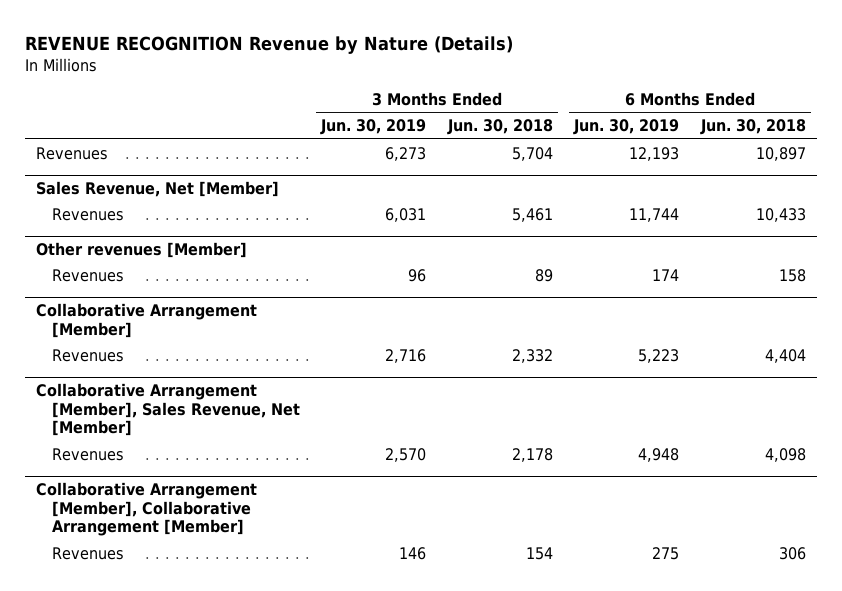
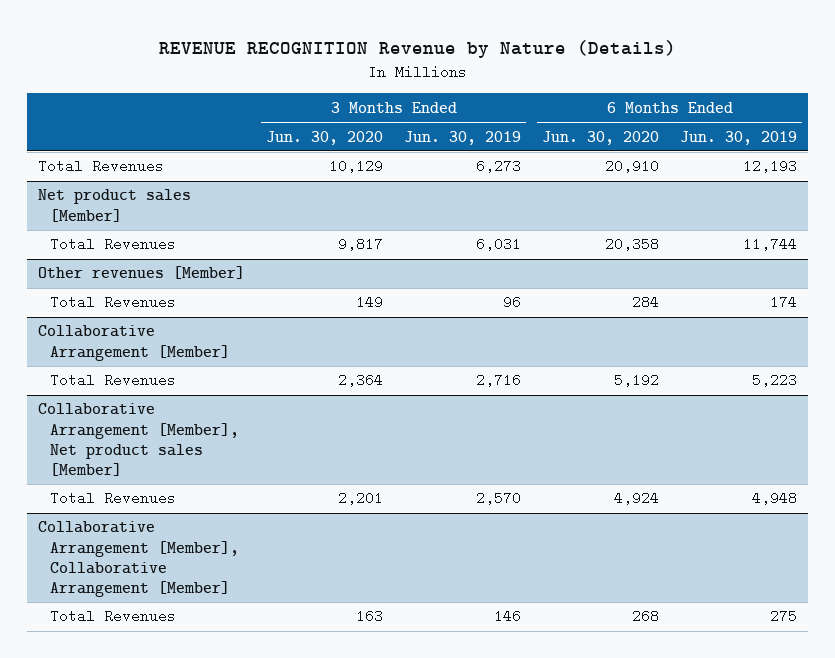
- | 3 Months Ended Jun. 30, 2019 | 3 Months Ended Jun. 30, 2018 | 6 Months Ended Jun. 30, 2019 | 6 Months Ended Jun. 30, 2018
+ | 3 Months Ended Jun. 30, 2020 | 3 Months Ended Jun. 30, 2019 | 6 Months Ended Jun. 30, 2020 | 6 Months Ended Jun. 30, 2019
- Revenues | 6,273 | 5,704 | 12,193 | 10,897
- Sales Revenue, Net [Member]
- Revenues | 6,031 | 5,461 | 11,744 | 10,433
+ Total Revenues | 10,129 | 6,273 | 20,910 | 12,193
+ Net product sales [Member]
+ Total Revenues | 9,817 | 6,031 | 20,358 | 11,744
@ Other revenues [Member]
- Revenues | 96 | 89 | 174 | 158
+ Total Revenues | 149 | 96 | 284 | 174
@ Collaborative Arrangement [Member]
- Revenues | 2,716 | 2,332 | 5,223 | 4,404
- Collaborative Arrangement [Member], Sales Revenue, Net [Member]
- Revenues | 2,570 | 2,178 | 4,948 | 4,098
@ Collaborative Arrangement [Member]
+ Total Revenues | 2,364 | 2,716 | 5,192 | 5,223
+ Collaborative Arrangement [Member], Net product sales [Member]
+ Total Revenues | 2,201 | 2,570 | 4,924 | 4,948
@ Collaborative Arrangement [Member], Collaborative Arrangement [Member]
- Revenues | 146 | 154 | 275 | 306
+ Total Revenues | 163 | 146 | 268 | 275

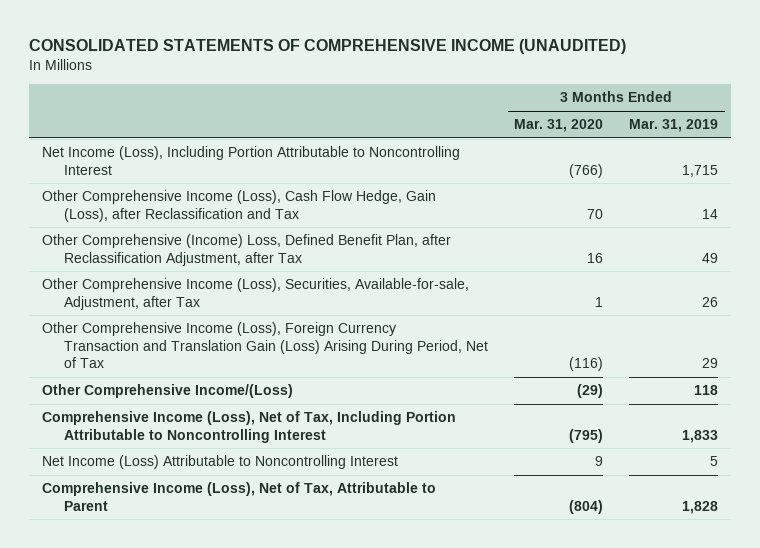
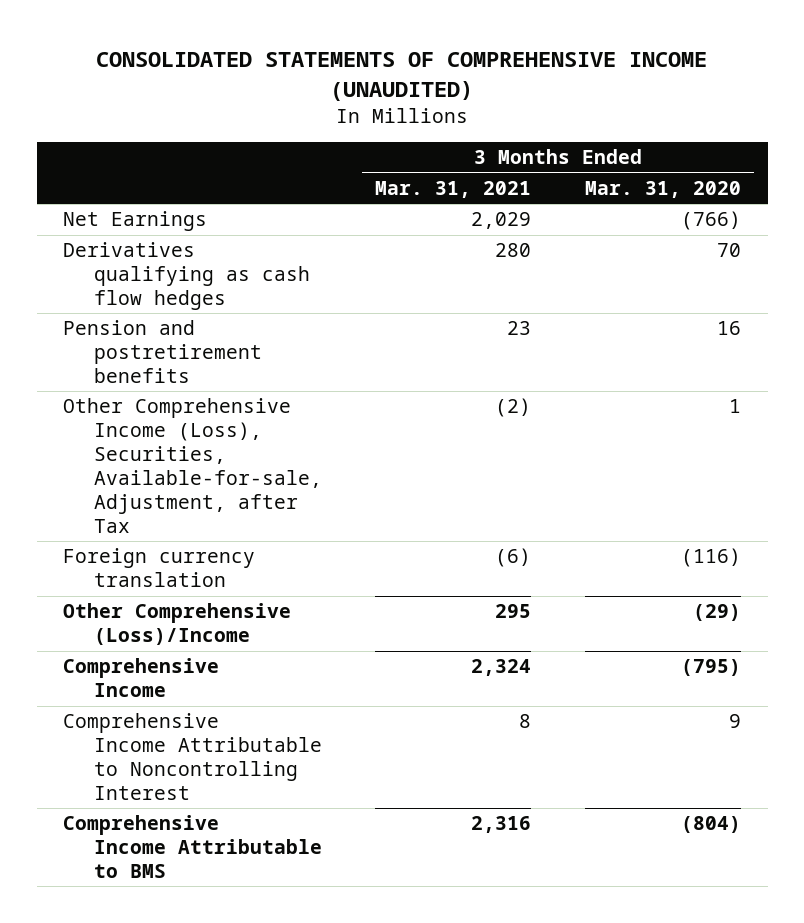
- | 3 Months Ended Mar. 31, 2020 | 3 Months Ended Mar. 31, 2019
+ | 3 Months Ended Mar. 31, 2021 | 3 Months Ended Mar. 31, 2020
- Net Income (Loss), Including Portion Attributable to Noncontrolling Interest | (766) | 1,715
- Other Comprehensive Income (Loss), Cash Flow Hedge, Gain (Loss), after Reclassification and Tax | 70 | 14
- Other Comprehensive (Income) Loss, Defined Benefit Plan, after Reclassification Adjustment, after Tax | 16 | 49
+ Net Earnings | 2,029 | (766)
+ Derivatives qualifying as cash flow hedges | 280 | 70
+ Pension and postretirement benefits | 23 | 16
- Other Comprehensive Income (Loss), Foreign Currency Transaction and Translation Gain (Loss) Arising During Period, Net of Tax | (116) | 29
- Other Comprehensive Income/(Loss) | (29) | 118
- Comprehensive Income (Loss), Net of Tax, Including Portion Attributable to Noncontrolling Interest | (795) | 1,833
- Net Income (Loss) Attributable to Noncontrolling Interest | 9 | 5
- Comprehensive Income (Loss), Net of Tax, Attributable to Parent | (804) | 1,828
+ Foreign currency translation | (6) | (116)
+ Other Comprehensive (Loss)/Income | 295 | (29)
+ Comprehensive Income | 2,324 | (795)
+ Comprehensive Income Attributable to Noncontrolling Interest | 8 | 9
+ Comprehensive Income Attributable to BMS | 2,316 | (804)

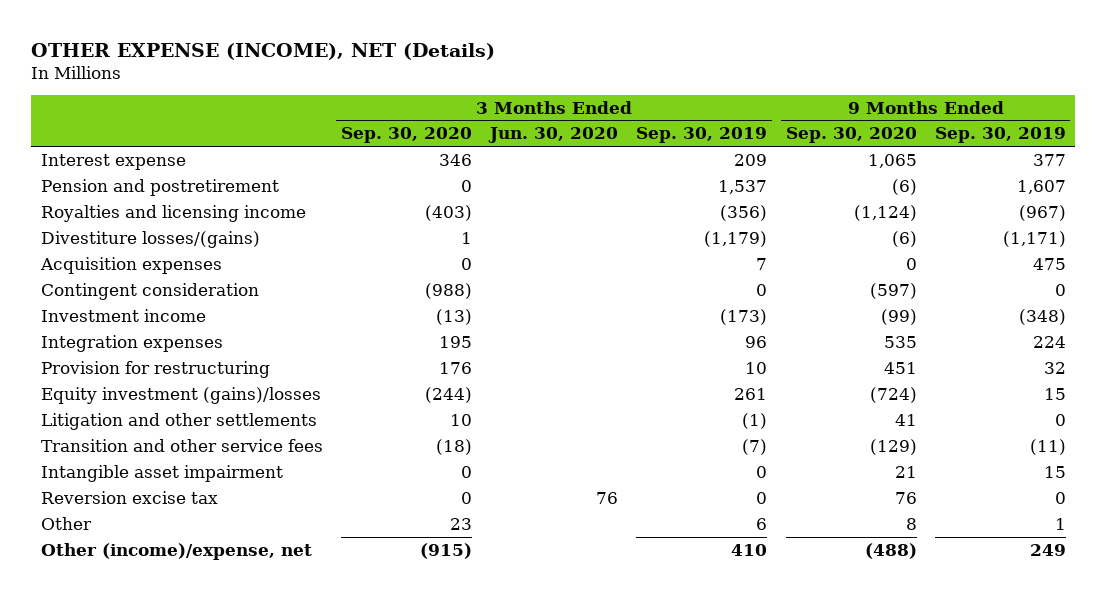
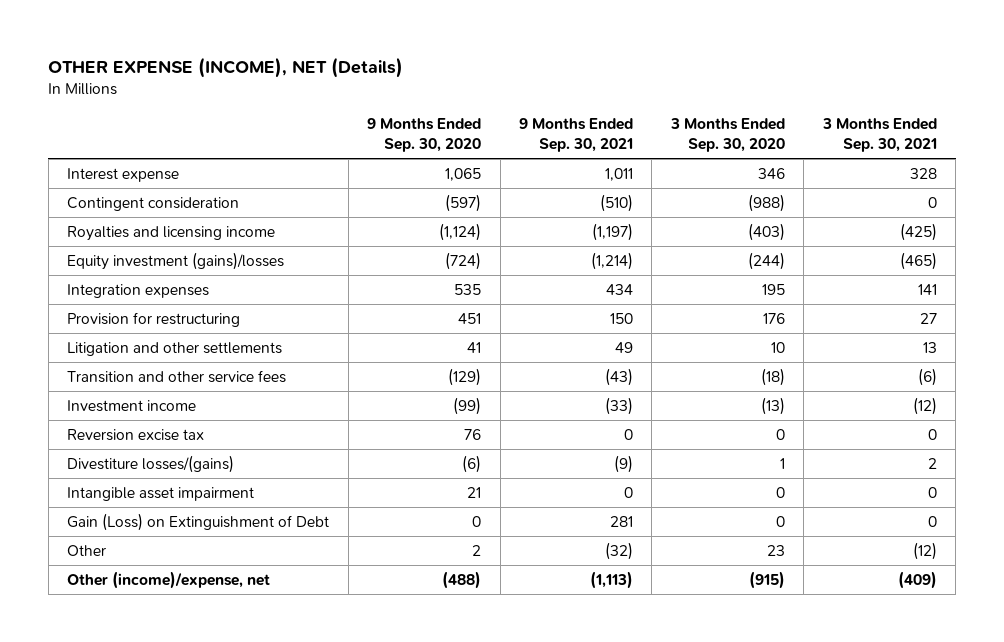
- | 3 Months Ended Sep. 30, 2020 | 3 Months Ended Jun. 30, 2020 | 3 Months Ended Sep. 30, 2019 | 9 Months Ended Sep. 30, 2020 | 9 Months Ended Sep. 30, 2019
+ | 9 Months Ended Sep. 30, 2020 | 9 Months Ended Sep. 30, 2021 | 3 Months Ended Sep. 30, 2020 | 3 Months Ended Sep. 30, 2021
- Pension and postretirement | 0 | | 1,537 | (6) | 1,607
- Acquisition expenses | 0 | | 7 | 0 | 475
moved down: Royalties and licensing income | (1,124) | (1,197) | (403) | (425)
moved up: Equity investment (gains)/losses | (724) | (1,214) | (244) | (465)
moved down: Investment income | (99) | (33) | (13) | (12)
- Other | 23 | | 6 | 8 | 1
moved down: Divestiture losses/(gains) | (6) | (9) | 1 | 2
moved down: Intangible asset impairment | 21 | 0 | 0 | 0
+ Gain (Loss) on Extinguishment of Debt | 0 | 281 | 0 | 0
+ Other | 2 | (32) | 23 | (12)

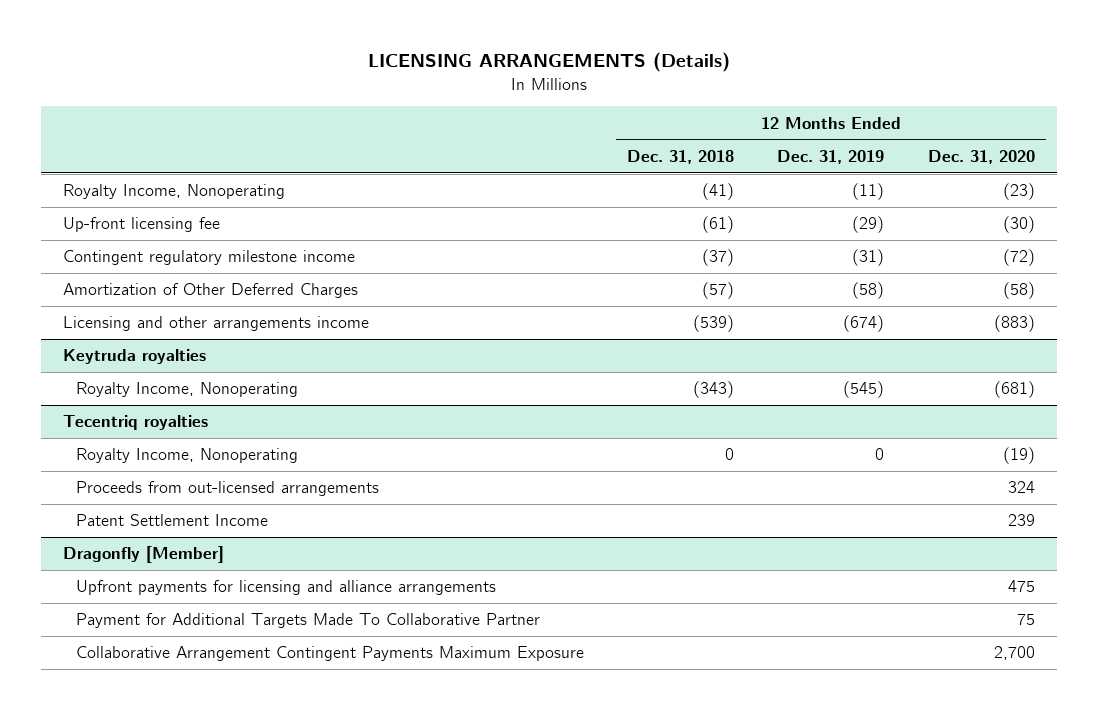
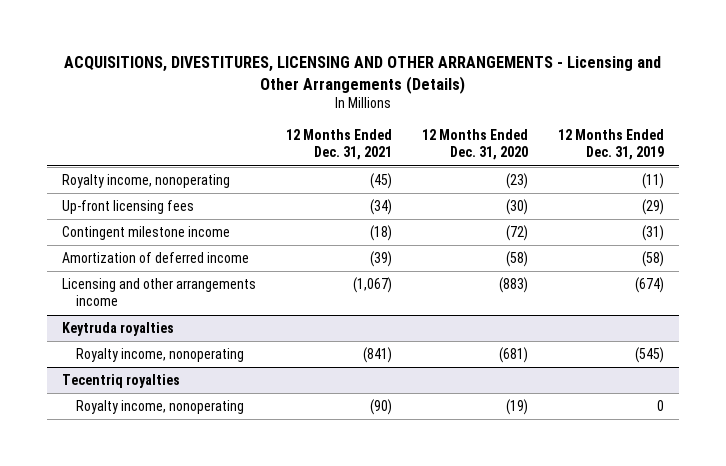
- LICENSING ARRANGEMENTS (Details)
+ ACQUISITIONS, DIVESTITURES, LICENSING AND OTHER ARRANGEMENTS - Licensing and Other Arrangements (Details)
- | 12 Months Ended Dec. 31, 2018 | 12 Months Ended Dec. 31, 2019 | 12 Months Ended Dec. 31, 2020
+ | 12 Months Ended Dec. 31, 2021 | 12 Months Ended Dec. 31, 2020 | 12 Months Ended Dec. 31, 2019
- Royalty Income, Nonoperating | (41) | (11) | (23)
- Up-front licensing fee | (61) | (29) | (30)
- Contingent regulatory milestone income | (37) | (31) | (72)
- Amortization of Other Deferred Charges | (57) | (58) | (58)
+ Royalty income, nonoperating | (45) | (23) | (11)
+ Up-front licensing fees | (34) | (30) | (29)
+ Contingent milestone income | (18) | (72) | (31)
+ Amortization of deferred income | (39) | (58) | (58)
@ Keytruda royalties
- Royalty Income, Nonoperating | (343) | (545) | (681)
+ Royalty income, nonoperating | (841) | (681) | (545)
@ Tecentriq royalties
- Royalty Income, Nonoperating | 0 | 0 | (19)
- Proceeds from out-licensed arrangements | | | 324
- Patent Settlement Income | | | 239
- Dragonfly [Member]
- Upfront payments for licensing and alliance arrangements | | | 475
- Payment for Additional Targets Made To Collaborative Partner | | | 75
- Collaborative Arrangement Contingent Payments Maximum Exposure | | | 2,700
@ Tecentriq royalties
+ Royalty income, nonoperating | (90) | (19) | 0

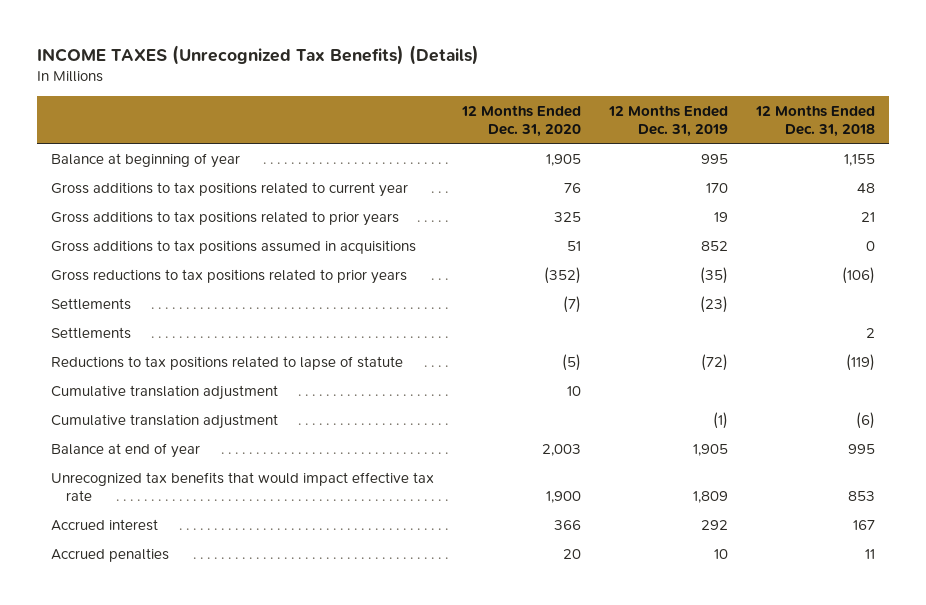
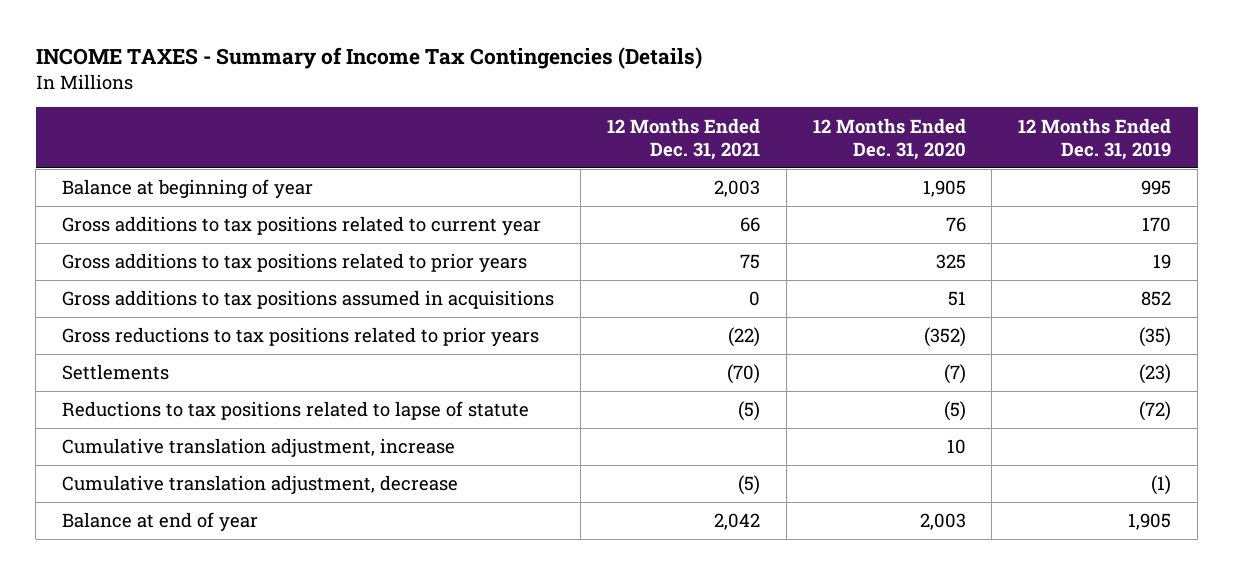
- INCOME TAXES (Unrecognized Tax Benefits) (Details)
+ INCOME TAXES - Summary of Income Tax Contingencies (Details)
- | 12 Months Ended Dec. 31, 2020 | 12 Months Ended Dec. 31, 2019 | 12 Months Ended Dec. 31, 2018
+ | 12 Months Ended Dec. 31, 2021 | 12 Months Ended Dec. 31, 2020 | 12 Months Ended Dec. 31, 2019
- Settlements | | | 2
- Cumulative translation adjustment | 10 | |
- Cumulative translation adjustment | | (1) | (6)
+ Cumulative translation adjustment, increase | | 10 |
+ Cumulative translation adjustment, decrease | (5) | | (1)
- Unrecognized tax benefits that would impact effective tax rate | 1,900 | 1,809 | 853
- Accrued interest | 366 | 292 | 167
- Accrued penalties | 20 | 10 | 11

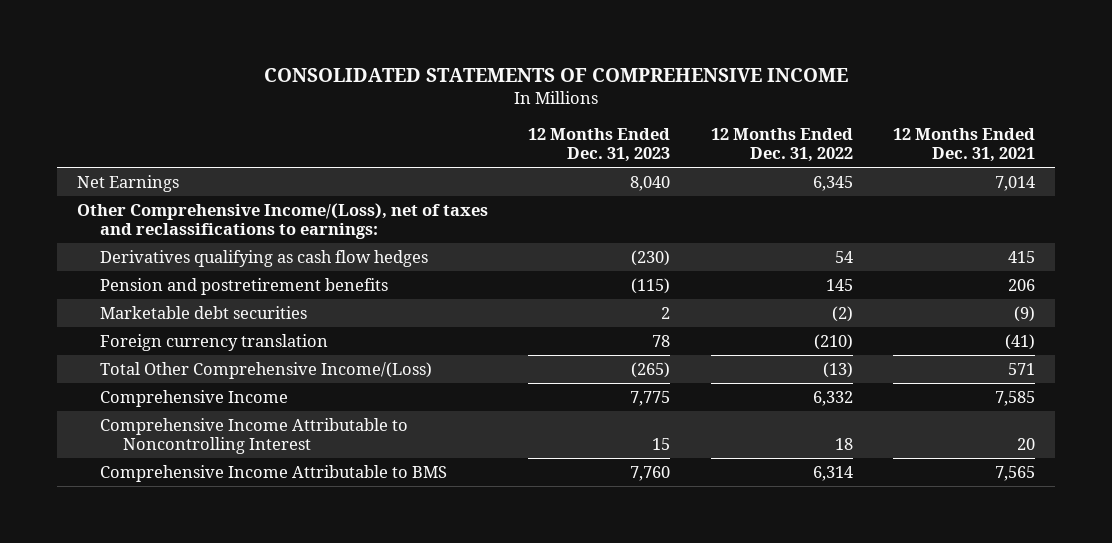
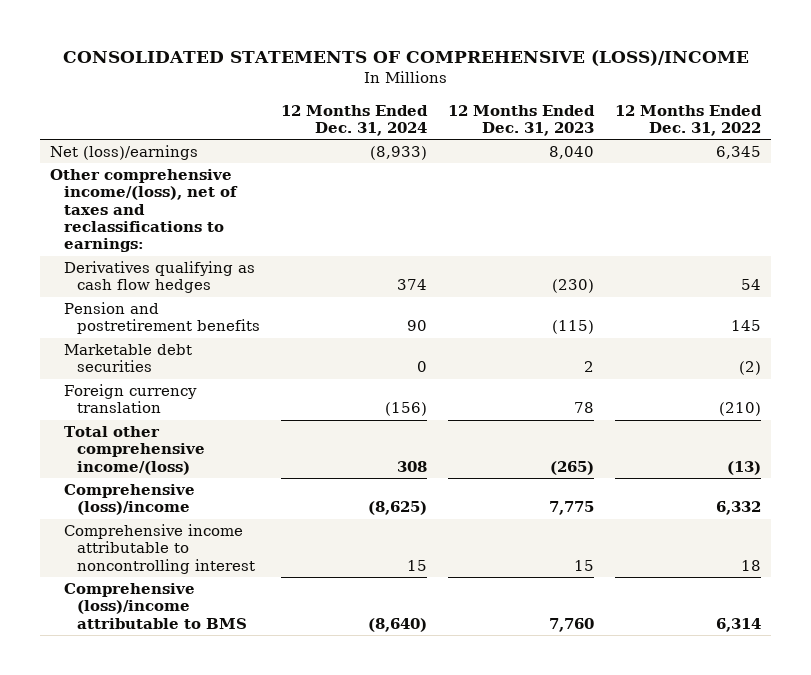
- CONSOLIDATED STATEMENTS OF COMPREHENSIVE INCOME
+ CONSOLIDATED STATEMENTS OF COMPREHENSIVE (LOSS)/INCOME
- | 12 Months Ended Dec. 31, 2023 | 12 Months Ended Dec. 31, 2022 | 12 Months Ended Dec. 31, 2021
+ | 12 Months Ended Dec. 31, 2024 | 12 Months Ended Dec. 31, 2023 | 12 Months Ended Dec. 31, 2022
- Net Earnings | 8,040 | 6,345 | 7,014
- Other Comprehensive Income/(Loss), net of taxes and reclassifications to earnings:
+ Net (loss)/earnings | (8,933) | 8,040 | 6,345
+ Other comprehensive income/(loss), net of taxes and reclassifications to earnings:
- Total Other Comprehensive Income/(Loss) | (265) | (13) | 571
- Comprehensive Income | 7,775 | 6,332 | 7,585
- Comprehensive Income Attributable to Noncontrolling Interest | 15 | 18 | 20
- Comprehensive Income Attributable to BMS | 7,760 | 6,314 | 7,565
+ Total other comprehensive income/(loss) | 308 | (265) | (13)
+ Comprehensive (loss)/income | (8,625) | 7,775 | 6,332
+ Comprehensive income attributable to noncontrolling interest | 15 | 15 | 18
+ Comprehensive (loss)/income attributable to BMS | (8,640) | 7,760 | 6,314

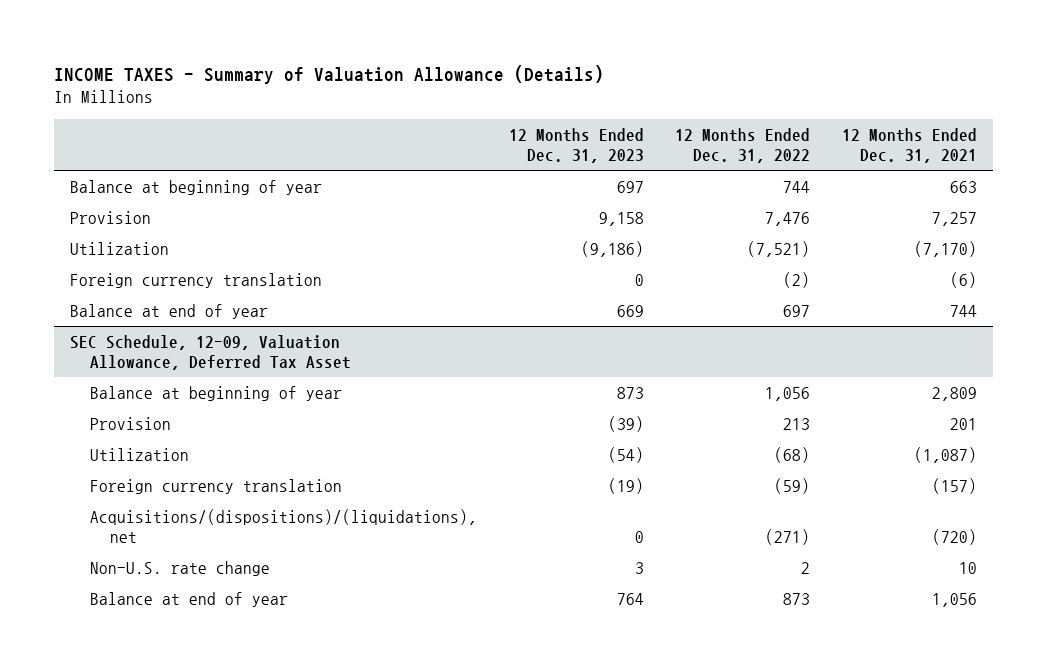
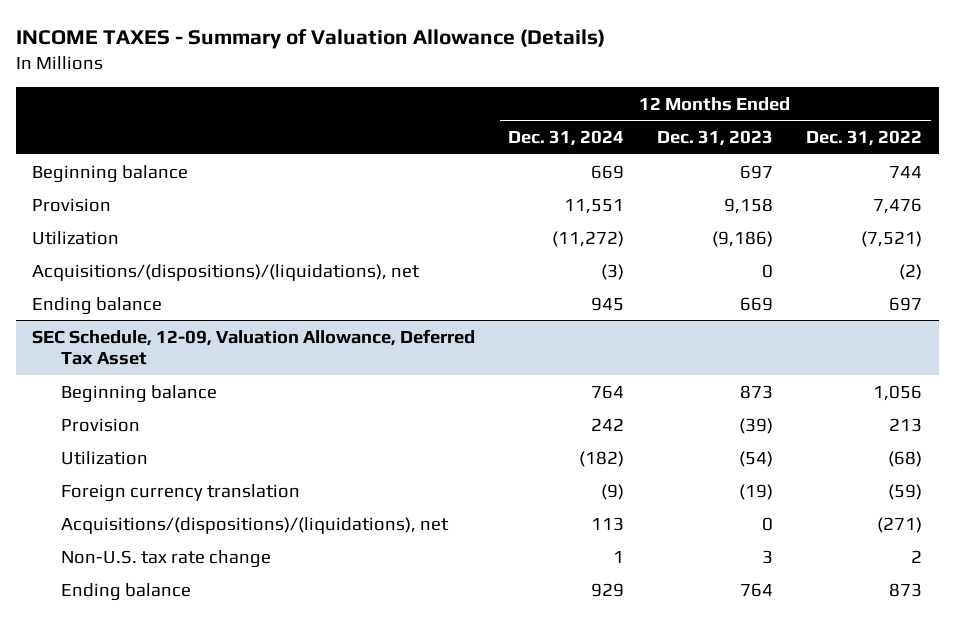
- | 12 Months Ended Dec. 31, 2023 | 12 Months Ended Dec. 31, 2022 | 12 Months Ended Dec. 31, 2021
+ | 12 Months Ended Dec. 31, 2024 | 12 Months Ended Dec. 31, 2023 | 12 Months Ended Dec. 31, 2022
- Balance at beginning of year | 697 | 744 | 663
+ Beginning balance | 669 | 697 | 744
- Foreign currency translation | 0 | (2) | (6)
- Balance at end of year | 669 | 697 | 744
+ Acquisitions/(dispositions)/(liquidations), net | (3) | 0 | (2)
+ Ending balance | 945 | 669 | 697
@ SEC Schedule, 12-09, Valuation Allowance, Deferred Tax Asset
- Balance at beginning of year | 873 | 1,056 | 2,809
+ Beginning balance | 764 | 873 | 1,056
- Non-U.S. rate change | 3 | 2 | 10
- Balance at end of year | 764 | 873 | 1,056
+ Non-U.S. tax rate change | 1 | 3 | 2
+ Ending balance | 929 | 764 | 873

